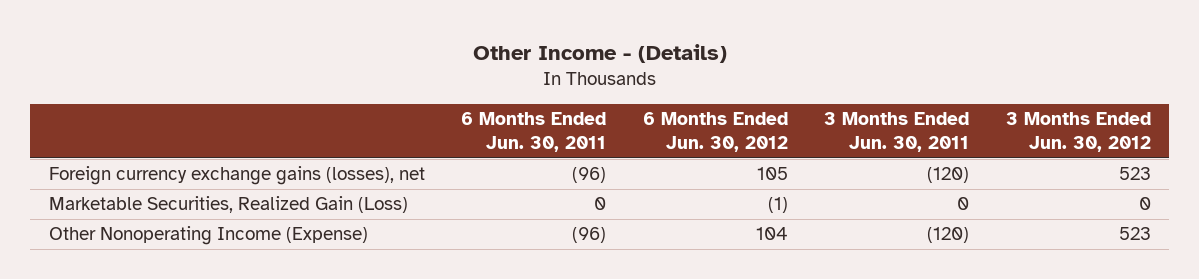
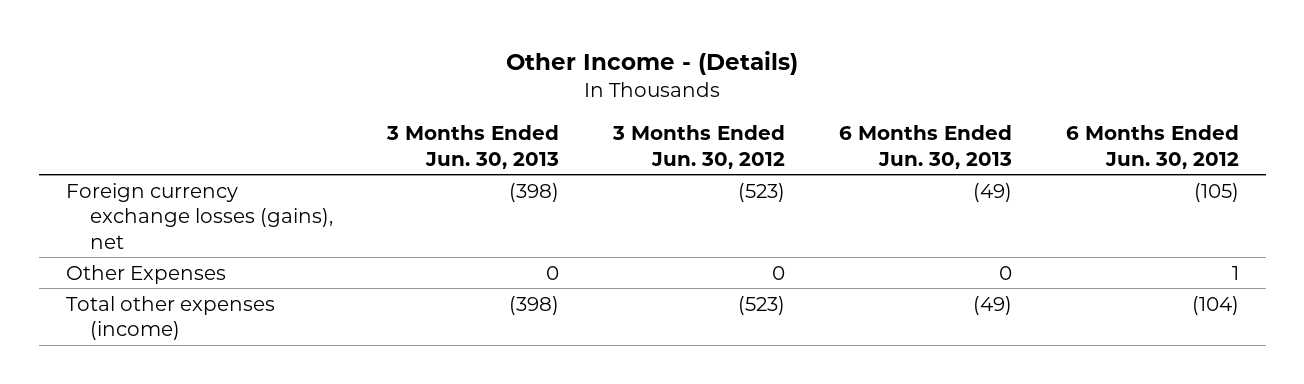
- | 6 Months Ended Jun. 30, 2011 | 6 Months Ended Jun. 30, 2012 | 3 Months Ended Jun. 30, 2011 | 3 Months Ended Jun. 30, 2012
+ | 3 Months Ended Jun. 30, 2013 | 3 Months Ended Jun. 30, 2012 | 6 Months Ended Jun. 30, 2013 | 6 Months Ended Jun. 30, 2012
- Foreign currency exchange gains (losses), net | (96) | 105 | (120) | 523
- Marketable Securities, Realized Gain (Loss) | 0 | (1) | 0 | 0
- Other Nonoperating Income (Expense) | (96) | 104 | (120) | 523
+ Foreign currency exchange losses (gains), net | (398) | (523) | (49) | (105)
+ Other Expenses | 0 | 0 | 0 | 1
+ Total other expenses (income) | (398) | (523) | (49) | (104)

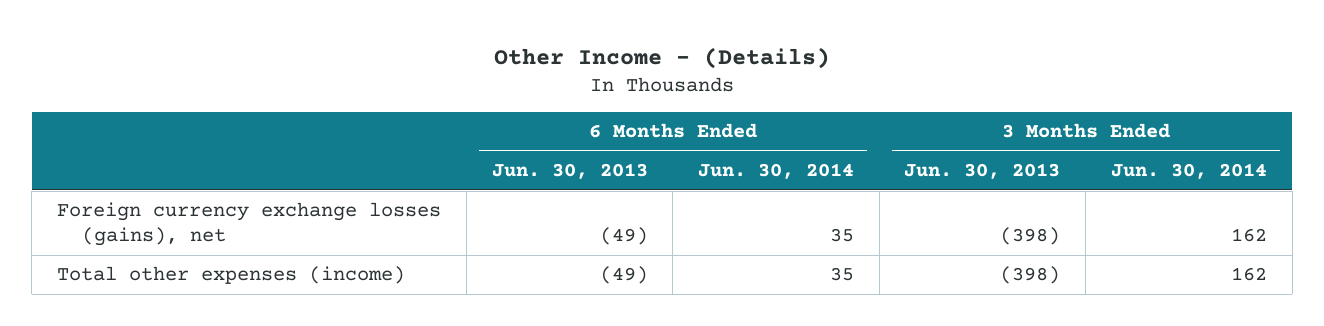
- | 3 Months Ended Jun. 30, 2013 | 3 Months Ended Jun. 30, 2012 | 6 Months Ended Jun. 30, 2013 | 6 Months Ended Jun. 30, 2012
+ | 6 Months Ended Jun. 30, 2013 | 6 Months Ended Jun. 30, 2014 | 3 Months Ended Jun. 30, 2013 | 3 Months Ended Jun. 30, 2014
- Other Expenses | 0 | 0 | 0 | 1

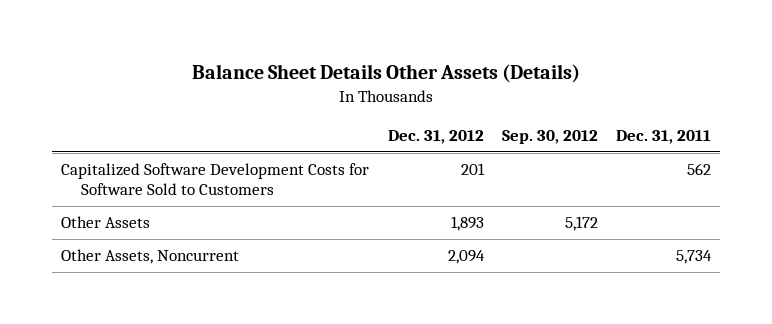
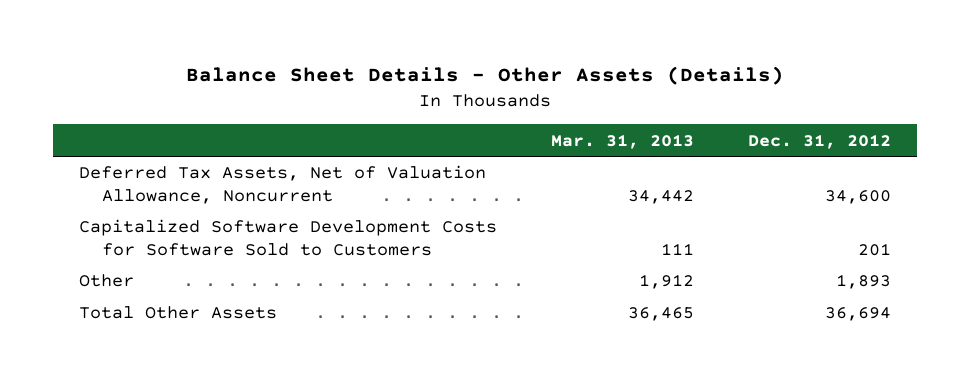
- Balance Sheet Details Other Assets (Details)
+ Balance Sheet Details - Other Assets (Details)
- | Dec. 31, 2012 | Sep. 30, 2012 | Dec. 31, 2011
+ | Mar. 31, 2013 | Dec. 31, 2012
+ Deferred Tax Assets, Net of Valuation Allowance, Noncurrent | 34,442 | 34,600
- Other Assets | 1,893 | 5,172 |
- Other Assets, Noncurrent | 2,094 | | 5,734
+ Other | 1,912 | 1,893
+ Total Other Assets | 36,465 | 36,694

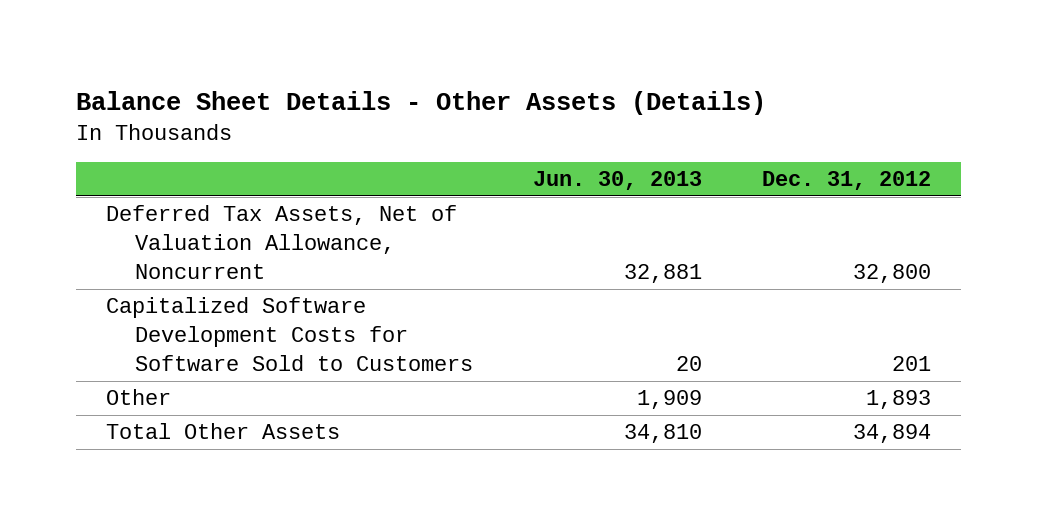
- | Mar. 31, 2013 | Dec. 31, 2012
+ | Jun. 30, 2013 | Dec. 31, 2012
- Deferred Tax Assets, Net of Valuation Allowance, Noncurrent | 34,442 | 34,600
+ Deferred Tax Assets, Net of Valuation Allowance, Noncurrent | 32,881 | 32,800
- Total Other Assets | 36,465 | 36,694
+ Total Other Assets | 34,810 | 34,894

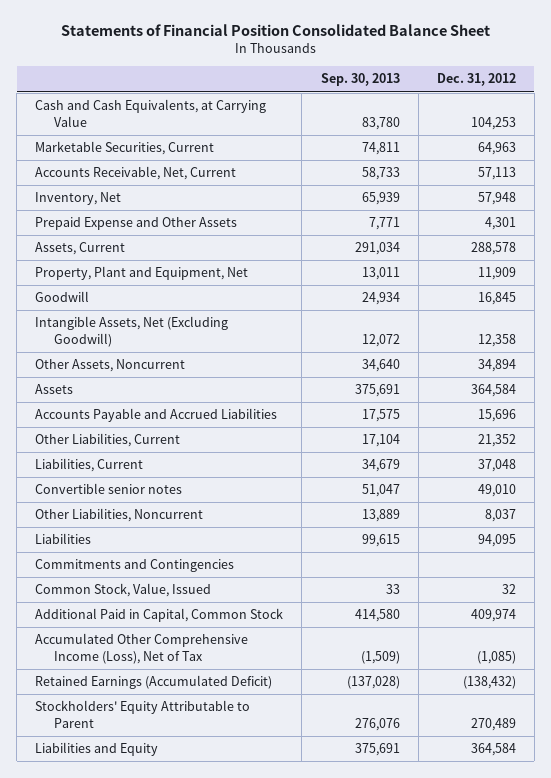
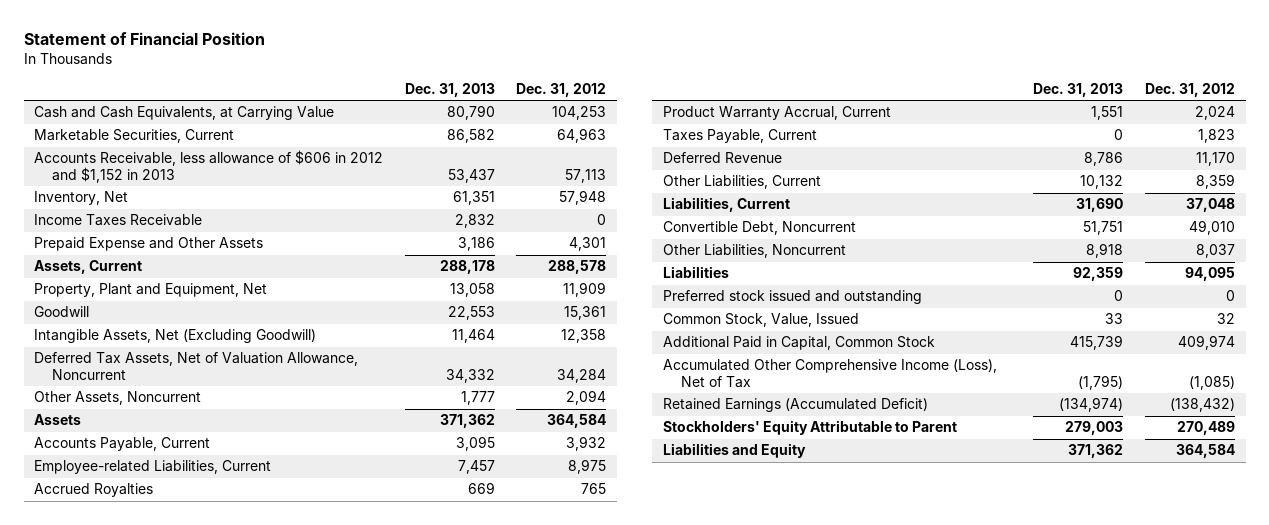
- Statements of Financial Position Consolidated Balance Sheet
+ Statement of Financial Position
- | Sep. 30, 2013 | Dec. 31, 2012
+ | Dec. 31, 2013 | Dec. 31, 2012
- Accounts Receivable, Net, Current | 58,733 | 57,113
+ Accounts Receivable, less allowance of $606 in 2012 and $1,152 in 2013 | 53,437 | 57,113
+ Income Taxes Receivable | 2,832 | 0
- Goodwill | 24,934 | 16,845
+ Goodwill | 22,553 | 15,361
- Other Assets, Noncurrent | 34,640 | 34,894
+ Deferred Tax Assets, Net of Valuation Allowance, Noncurrent | 34,332 | 34,284
+ Other Assets, Noncurrent | 1,777 | 2,094
- Accounts Payable and Accrued Liabilities | 17,575 | 15,696
- Other Liabilities, Current | 17,104 | 21,352
+ Accounts Payable, Current | 3,095 | 3,932
+ Employee-related Liabilities, Current | 7,457 | 8,975
+ Accrued Royalties | 669 | 765
+ Product Warranty Accrual, Current | 1,551 | 2,024
+ Taxes Payable, Current | 0 | 1,823
+ Deferred Revenue | 8,786 | 11,170
+ Other Liabilities, Current | 10,132 | 8,359
- Convertible senior notes | 51,047 | 49,010
+ Convertible Debt, Noncurrent | 51,751 | 49,010
- Commitments and Contingencies
+ Preferred stock issued and outstanding | 0 | 0

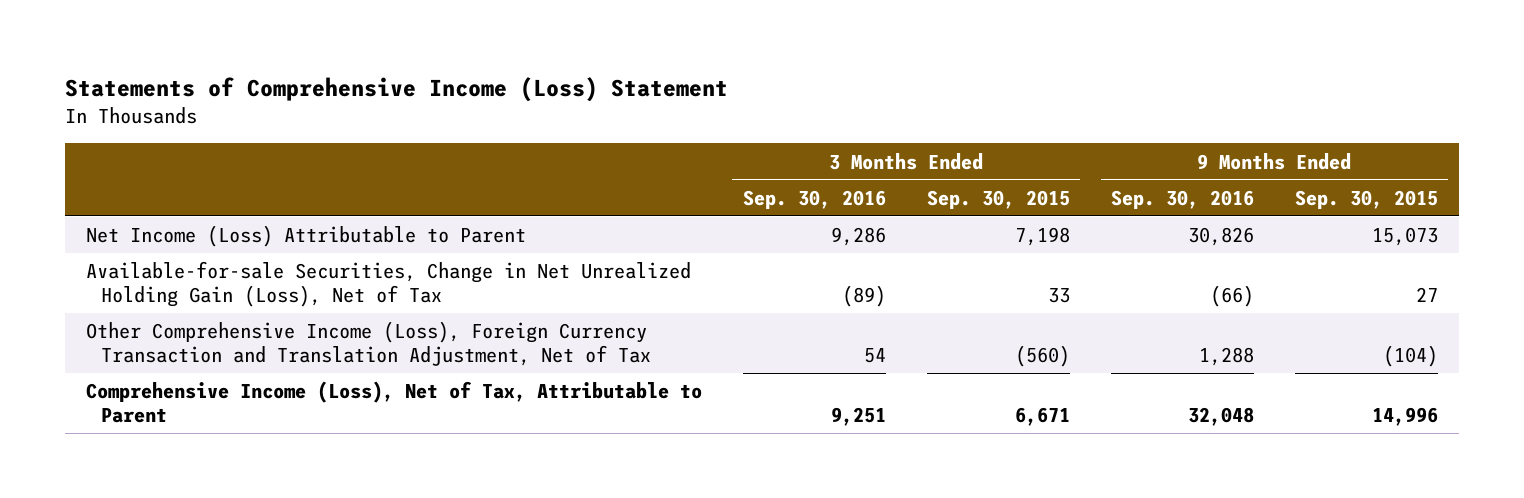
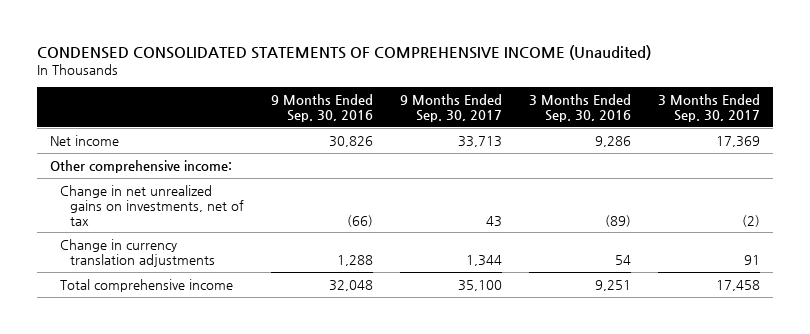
- Statements of Comprehensive Income (Loss) Statement
+ CONDENSED CONSOLIDATED STATEMENTS OF COMPREHENSIVE INCOME (Unaudited)
- | 3 Months Ended Sep. 30, 2016 | 3 Months Ended Sep. 30, 2015 | 9 Months Ended Sep. 30, 2016 | 9 Months Ended Sep. 30, 2015
+ | 9 Months Ended Sep. 30, 2016 | 9 Months Ended Sep. 30, 2017 | 3 Months Ended Sep. 30, 2016 | 3 Months Ended Sep. 30, 2017
- Net Income (Loss) Attributable to Parent | 9,286 | 7,198 | 30,826 | 15,073
- Available-for-sale Securities, Change in Net Unrealized Holding Gain (Loss), Net of Tax | (89) | 33 | (66) | 27
- Other Comprehensive Income (Loss), Foreign Currency Transaction and Translation Adjustment, Net of Tax | 54 | (560) | 1,288 | (104)
- Comprehensive Income (Loss), Net of Tax, Attributable to Parent | 9,251 | 6,671 | 32,048 | 14,996
+ Net income | 30,826 | 33,713 | 9,286 | 17,369
+ Other comprehensive income:
+ Change in net unrealized gains on investments, net of tax | (66) | 43 | (89) | (2)
+ Change in currency translation adjustments | 1,288 | 1,344 | 54 | 91
+ Total comprehensive income | 32,048 | 35,100 | 9,251 | 17,458

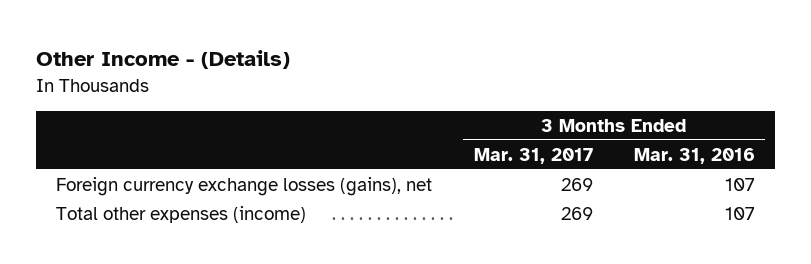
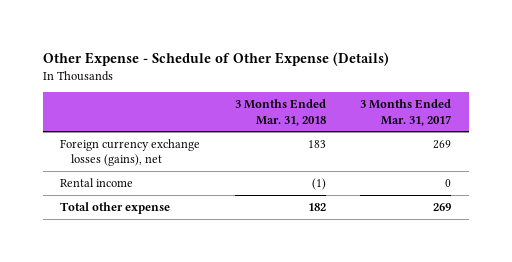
- Other Income - (Details)
+ Other Expense - Schedule of Other Expense (Details)
- | 3 Months Ended Mar. 31, 2017 | 3 Months Ended Mar. 31, 2016
+ | 3 Months Ended Mar. 31, 2018 | 3 Months Ended Mar. 31, 2017
- Total other expenses (income) | 269 | 107
+ Rental income | (1) | 0
+ Total other expense | 182 | 269

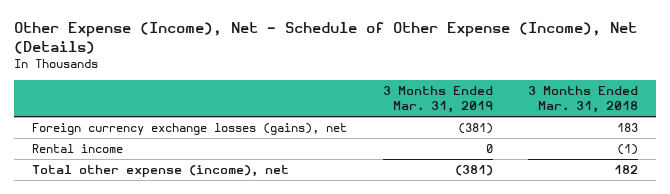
- Other Expense - Schedule of Other Expense (Details)
+ Other Expense (Income), Net - Schedule of Other Expense (Income), Net (Details)
- | 3 Months Ended Mar. 31, 2018 | 3 Months Ended Mar. 31, 2017
+ | 3 Months Ended Mar. 31, 2019 | 3 Months Ended Mar. 31, 2018
- Total other expense | 182 | 269
+ Total other expense (income), net | (381) | 182

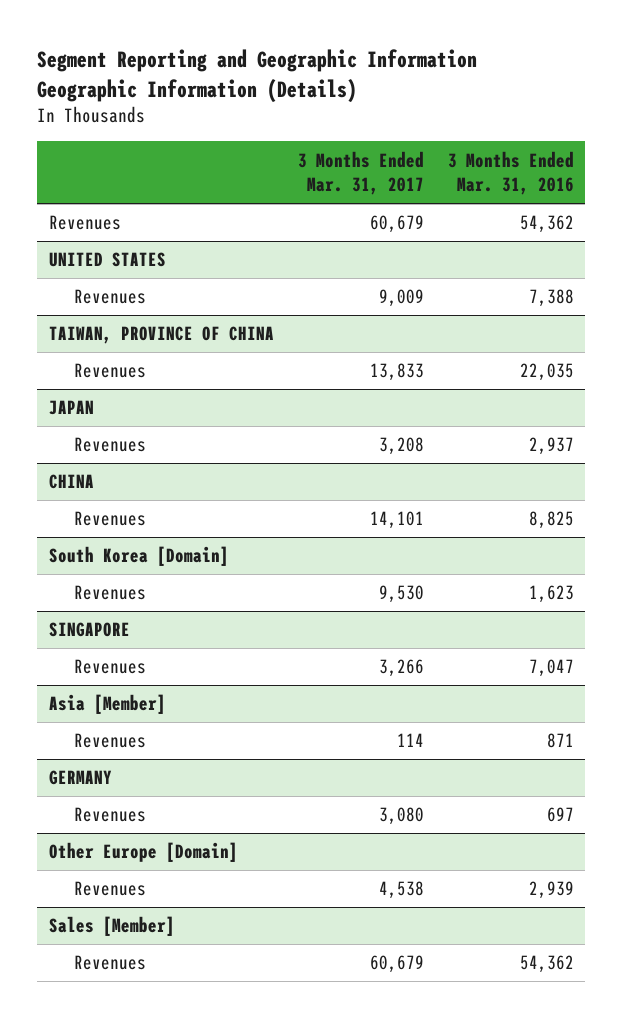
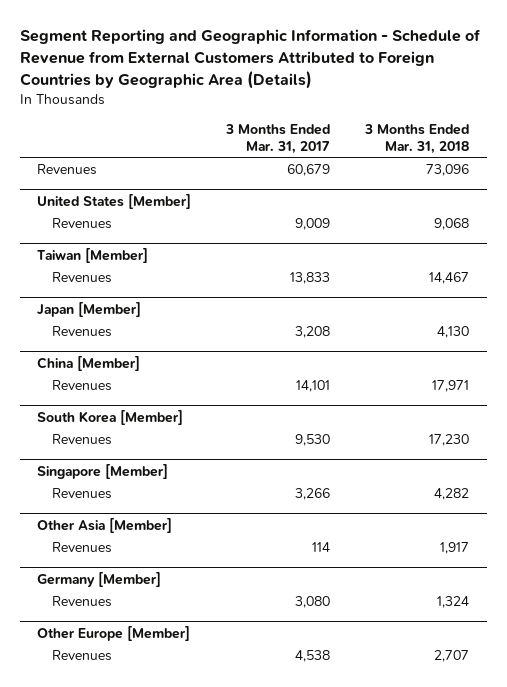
- Segment Reporting and Geographic Information Geographic Information (Details)
+ Segment Reporting and Geographic Information - Schedule of Revenue from External Customers Attributed to Foreign Countries by Geographic Area (Details)
- | 3 Months Ended Mar. 31, 2017 | 3 Months Ended Mar. 31, 2016
+ | 3 Months Ended Mar. 31, 2017 | 3 Months Ended Mar. 31, 2018
- UNITED STATES
+ United States [Member]
- TAIWAN, PROVINCE OF CHINA
+ Taiwan [Member]
- JAPAN
+ Japan [Member]
- CHINA
+ China [Member]
- South Korea [Domain]
+ South Korea [Member]
- SINGAPORE
+ Singapore [Member]
- Asia [Member]
+ Other Asia [Member]
- GERMANY
+ Germany [Member]
- Other Europe [Domain]
+ Other Europe [Member]
- Sales [Member]
- Revenues | 60,679 | 54,362

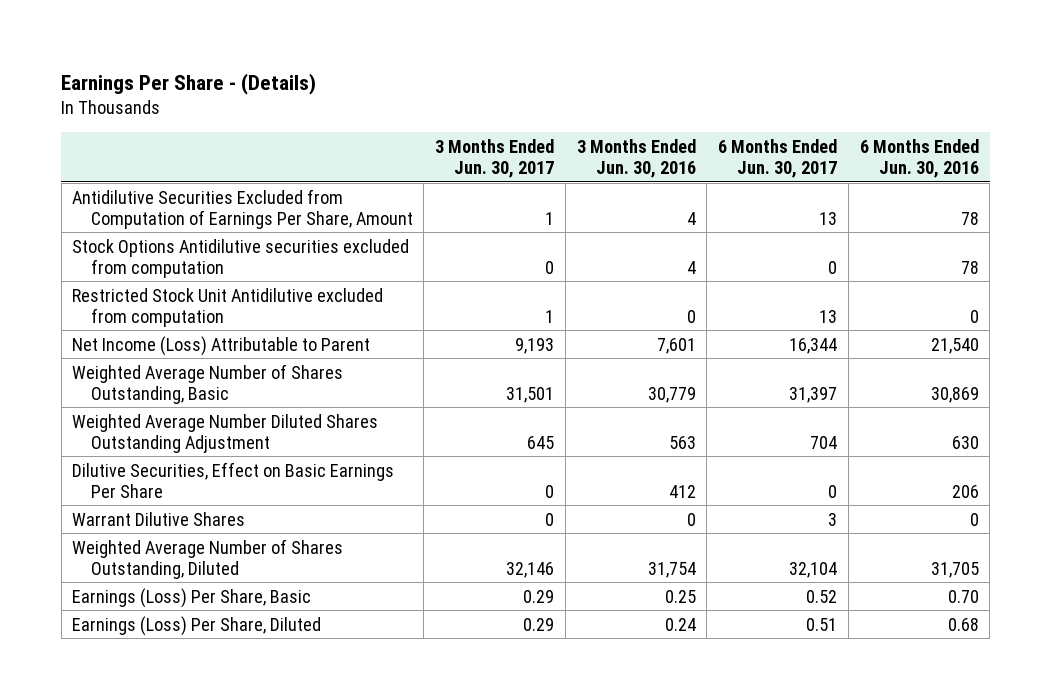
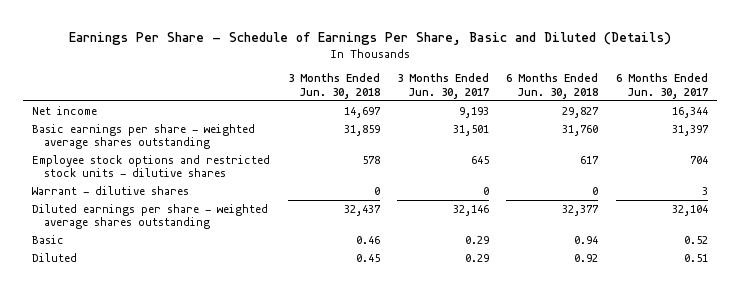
- Earnings Per Share - (Details)
+ Earnings Per Share - Schedule of Earnings Per Share, Basic and Diluted (Details)
- | 3 Months Ended Jun. 30, 2017 | 3 Months Ended Jun. 30, 2016 | 6 Months Ended Jun. 30, 2017 | 6 Months Ended Jun. 30, 2016
+ | 3 Months Ended Jun. 30, 2018 | 3 Months Ended Jun. 30, 2017 | 6 Months Ended Jun. 30, 2018 | 6 Months Ended Jun. 30, 2017
- Antidilutive Securities Excluded from Computation of Earnings Per Share, Amount | 1 | 4 | 13 | 78
- Stock Options Antidilutive securities excluded from computation | 0 | 4 | 0 | 78
- Restricted Stock Unit Antidilutive excluded from computation | 1 | 0 | 13 | 0
- Net Income (Loss) Attributable to Parent | 9,193 | 7,601 | 16,344 | 21,540
- Weighted Average Number of Shares Outstanding, Basic | 31,501 | 30,779 | 31,397 | 30,869
- Weighted Average Number Diluted Shares Outstanding Adjustment | 645 | 563 | 704 | 630
- Dilutive Securities, Effect on Basic Earnings Per Share | 0 | 412 | 0 | 206
- Warrant Dilutive Shares | 0 | 0 | 3 | 0
- Weighted Average Number of Shares Outstanding, Diluted | 32,146 | 31,754 | 32,104 | 31,705
- Earnings (Loss) Per Share, Basic | 0.29 | 0.25 | 0.52 | 0.70
- Earnings (Loss) Per Share, Diluted | 0.29 | 0.24 | 0.51 | 0.68
+ Net income | 14,697 | 9,193 | 29,827 | 16,344
+ Basic earnings per share - weighted average shares outstanding | 31,859 | 31,501 | 31,760 | 31,397
+ Employee stock options and restricted stock units - dilutive shares | 578 | 645 | 617 | 704
+ Warrant - dilutive shares | 0 | 0 | 0 | 3
+ Diluted earnings per share - weighted average shares outstanding | 32,437 | 32,146 | 32,377 | 32,104
+ Basic | 0.46 | 0.29 | 0.94 | 0.52
+ Diluted | 0.45 | 0.29 | 0.92 | 0.51

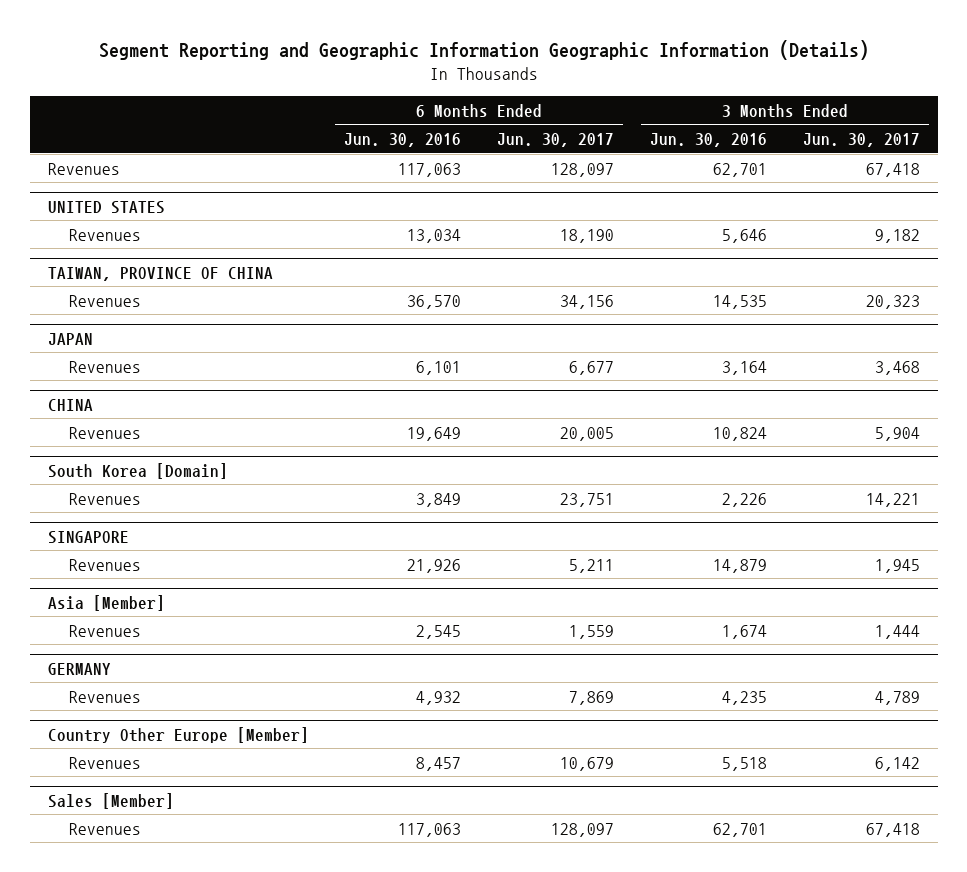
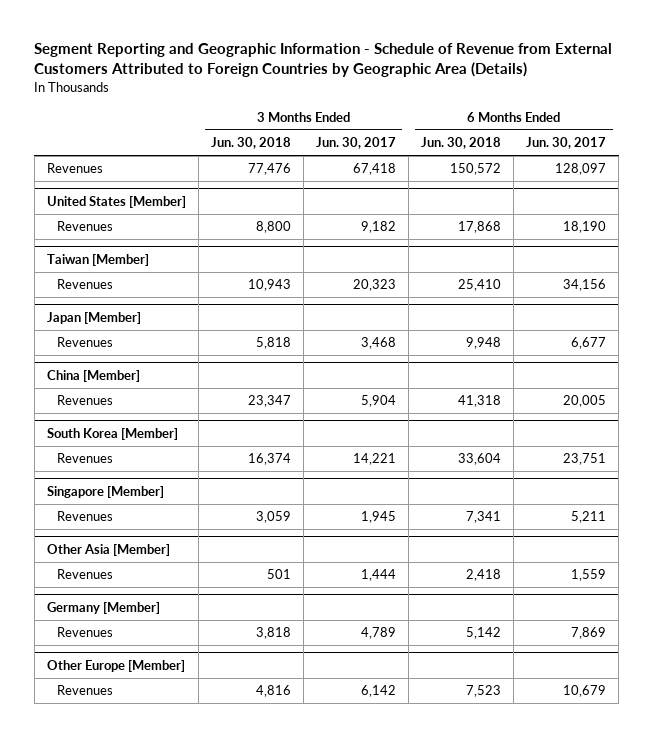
- Segment Reporting and Geographic Information Geographic Information (Details)
+ Segment Reporting and Geographic Information - Schedule of Revenue from External Customers Attributed to Foreign Countries by Geographic Area (Details)
- | 6 Months Ended Jun. 30, 2016 | 6 Months Ended Jun. 30, 2017 | 3 Months Ended Jun. 30, 2016 | 3 Months Ended Jun. 30, 2017
+ | 3 Months Ended Jun. 30, 2018 | 3 Months Ended Jun. 30, 2017 | 6 Months Ended Jun. 30, 2018 | 6 Months Ended Jun. 30, 2017
- UNITED STATES
+ United States [Member]
- TAIWAN, PROVINCE OF CHINA
+ Taiwan [Member]
- JAPAN
+ Japan [Member]
- CHINA
+ China [Member]
- South Korea [Domain]
+ South Korea [Member]
- SINGAPORE
+ Singapore [Member]
- Asia [Member]
+ Other Asia [Member]
- GERMANY
+ Germany [Member]
- Country Other Europe [Member]
+ Other Europe [Member]
- Sales [Member]
- Revenues | 117,063 | 128,097 | 62,701 | 67,418

